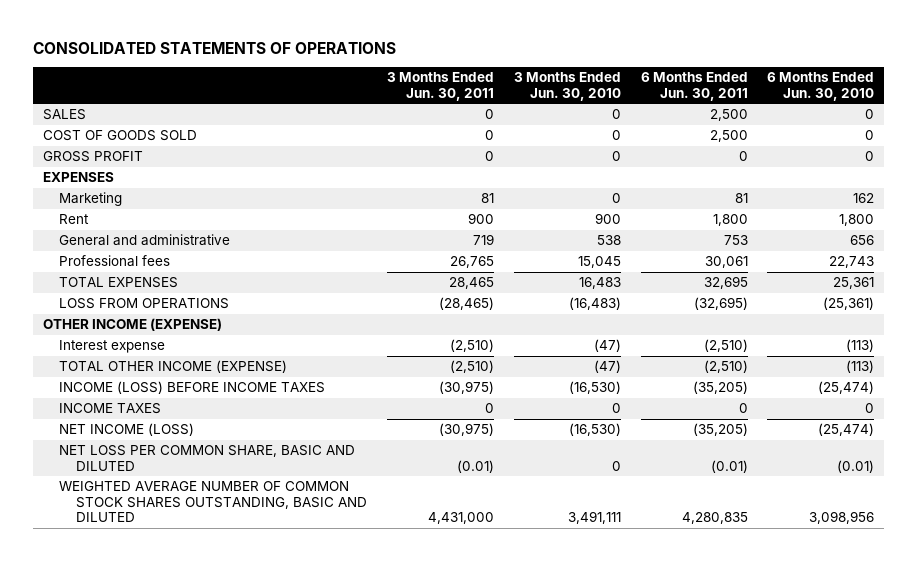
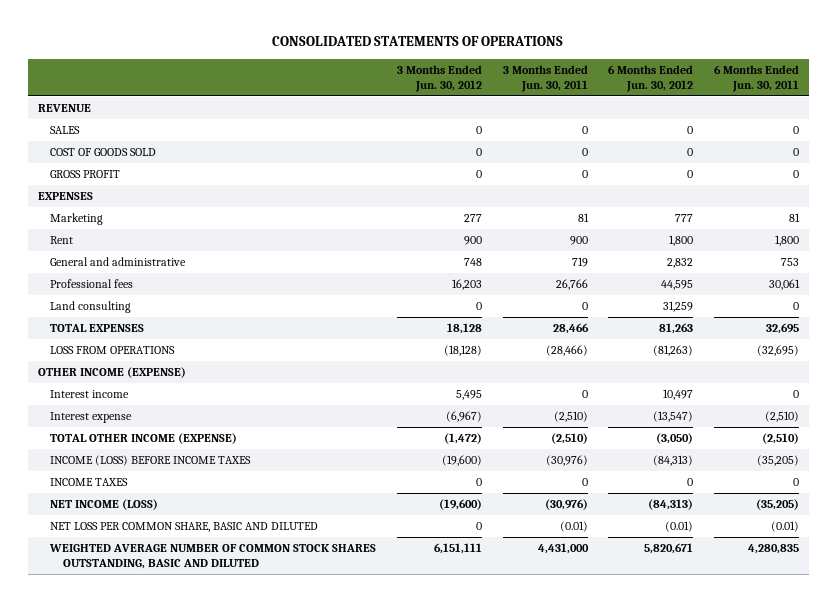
- | 3 Months Ended Jun. 30, 2011 | 3 Months Ended Jun. 30, 2010 | 6 Months Ended Jun. 30, 2011 | 6 Months Ended Jun. 30, 2010
+ | 3 Months Ended Jun. 30, 2012 | 3 Months Ended Jun. 30, 2011 | 6 Months Ended Jun. 30, 2012 | 6 Months Ended Jun. 30, 2011
- SALES | 0 | 0 | 2,500 | 0
- COST OF GOODS SOLD | 0 | 0 | 2,500 | 0
+ REVENUE
+ SALES | 0 | 0 | 0 | 0
+ COST OF GOODS SOLD | 0 | 0 | 0 | 0
- Professional fees | 26,765 | 15,045 | 30,061 | 22,743
- TOTAL EXPENSES | 28,465 | 16,483 | 32,695 | 25,361
- LOSS FROM OPERATIONS | (28,465) | (16,483) | (32,695) | (25,361)
+ Professional fees | 16,203 | 26,766 | 44,595 | 30,061
+ Land consulting | 0 | 0 | 31,259 | 0
+ TOTAL EXPENSES | 18,128 | 28,466 | 81,263 | 32,695
+ LOSS FROM OPERATIONS | (18,128) | (28,466) | (81,263) | (32,695)
+ Interest income | 5,495 | 0 | 10,497 | 0
- INCOME (LOSS) BEFORE INCOME TAXES | (30,975) | (16,530) | (35,205) | (25,474)
+ INCOME (LOSS) BEFORE INCOME TAXES | (19,600) | (30,976) | (84,313) | (35,205)
- NET INCOME (LOSS) | (30,975) | (16,530) | (35,205) | (25,474)
+ NET INCOME (LOSS) | (19,600) | (30,976) | (84,313) | (35,205)

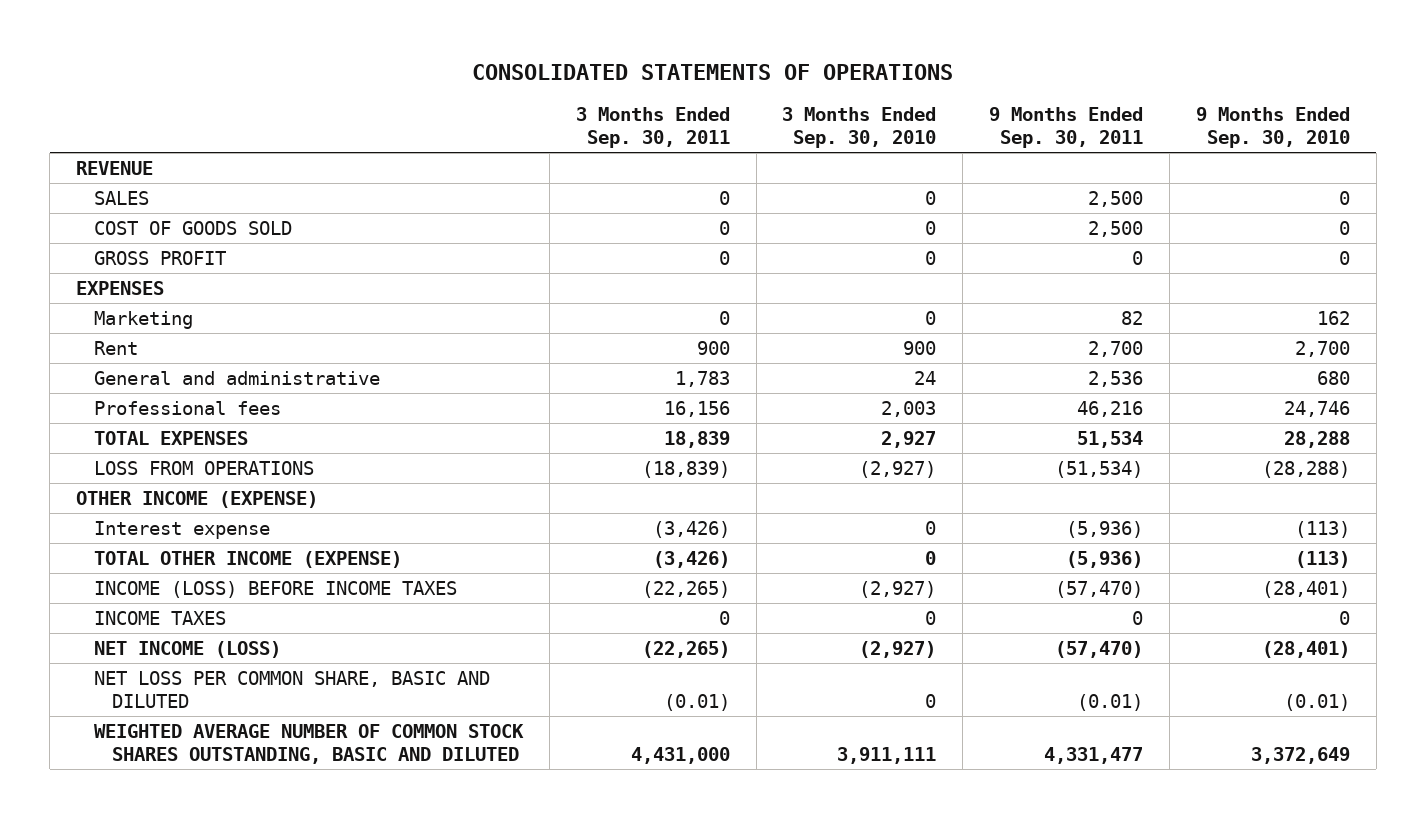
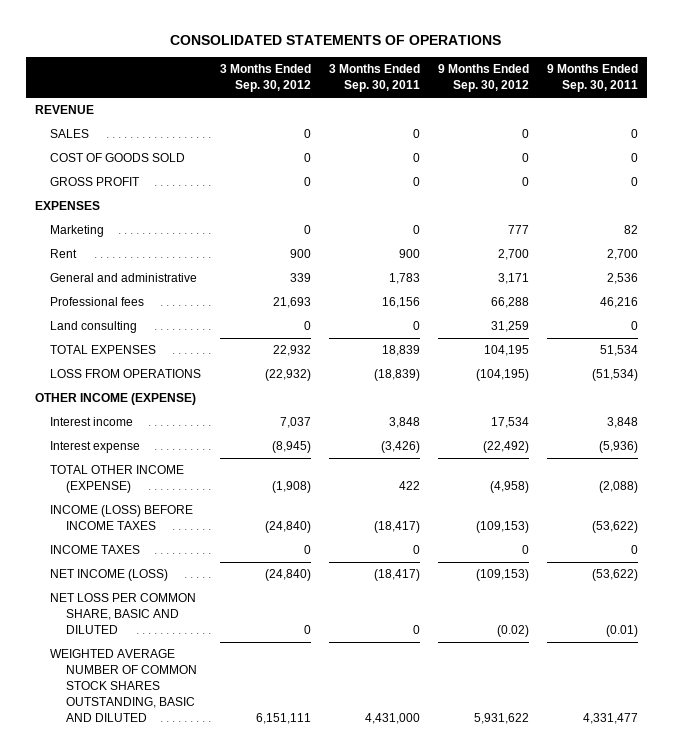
- | 3 Months Ended Sep. 30, 2011 | 3 Months Ended Sep. 30, 2010 | 9 Months Ended Sep. 30, 2011 | 9 Months Ended Sep. 30, 2010
+ | 3 Months Ended Sep. 30, 2012 | 3 Months Ended Sep. 30, 2011 | 9 Months Ended Sep. 30, 2012 | 9 Months Ended Sep. 30, 2011
- SALES | 0 | 0 | 2,500 | 0
- COST OF GOODS SOLD | 0 | 0 | 2,500 | 0
+ SALES | 0 | 0 | 0 | 0
+ COST OF GOODS SOLD | 0 | 0 | 0 | 0
+ Land consulting | 0 | 0 | 31,259 | 0
+ Interest income | 7,037 | 3,848 | 17,534 | 3,848
- TOTAL OTHER INCOME (EXPENSE) | (3,426) | 0 | (5,936) | (113)
- INCOME (LOSS) BEFORE INCOME TAXES | (22,265) | (2,927) | (57,470) | (28,401)
+ TOTAL OTHER INCOME (EXPENSE) | (1,908) | 422 | (4,958) | (2,088)
+ INCOME (LOSS) BEFORE INCOME TAXES | (24,840) | (18,417) | (109,153) | (53,622)
- NET INCOME (LOSS) | (22,265) | (2,927) | (57,470) | (28,401)
- NET LOSS PER COMMON SHARE, BASIC AND DILUTED | (0.01) | 0 | (0.01) | (0.01)
+ NET INCOME (LOSS) | (24,840) | (18,417) | (109,153) | (53,622)
+ NET LOSS PER COMMON SHARE, BASIC AND DILUTED | 0 | 0 | (0.02) | (0.01)

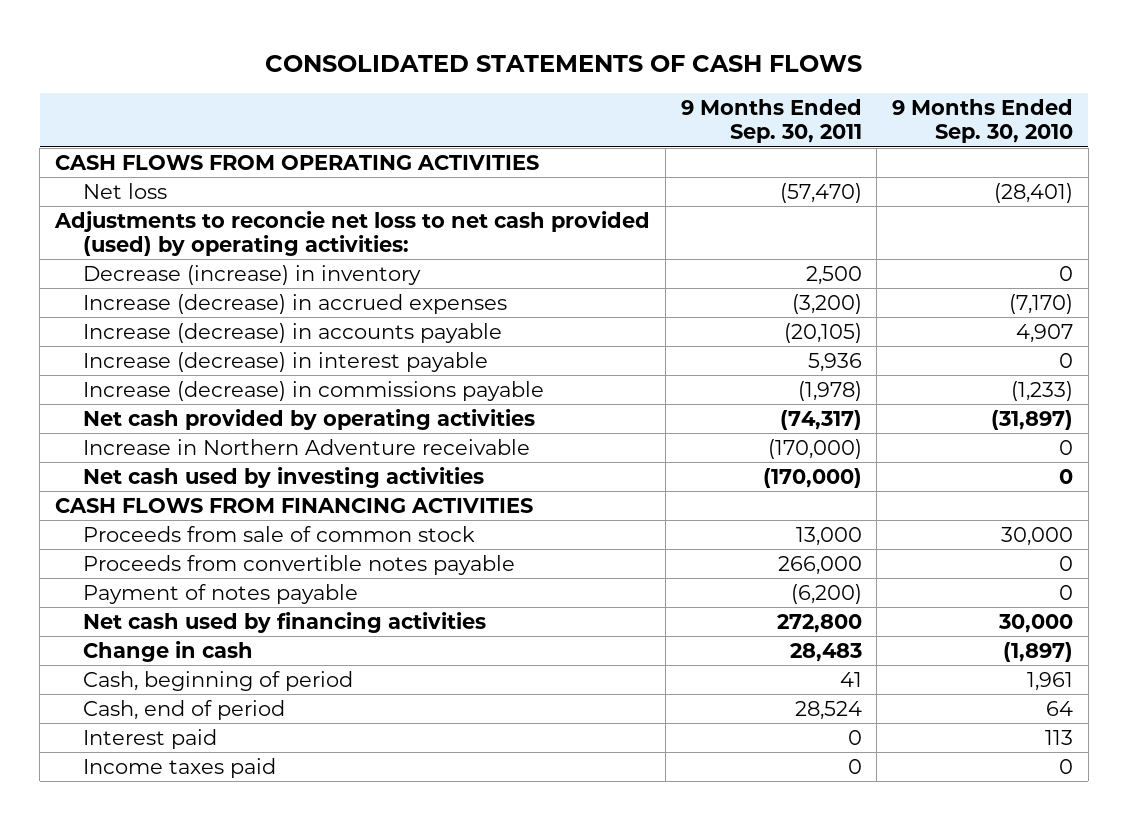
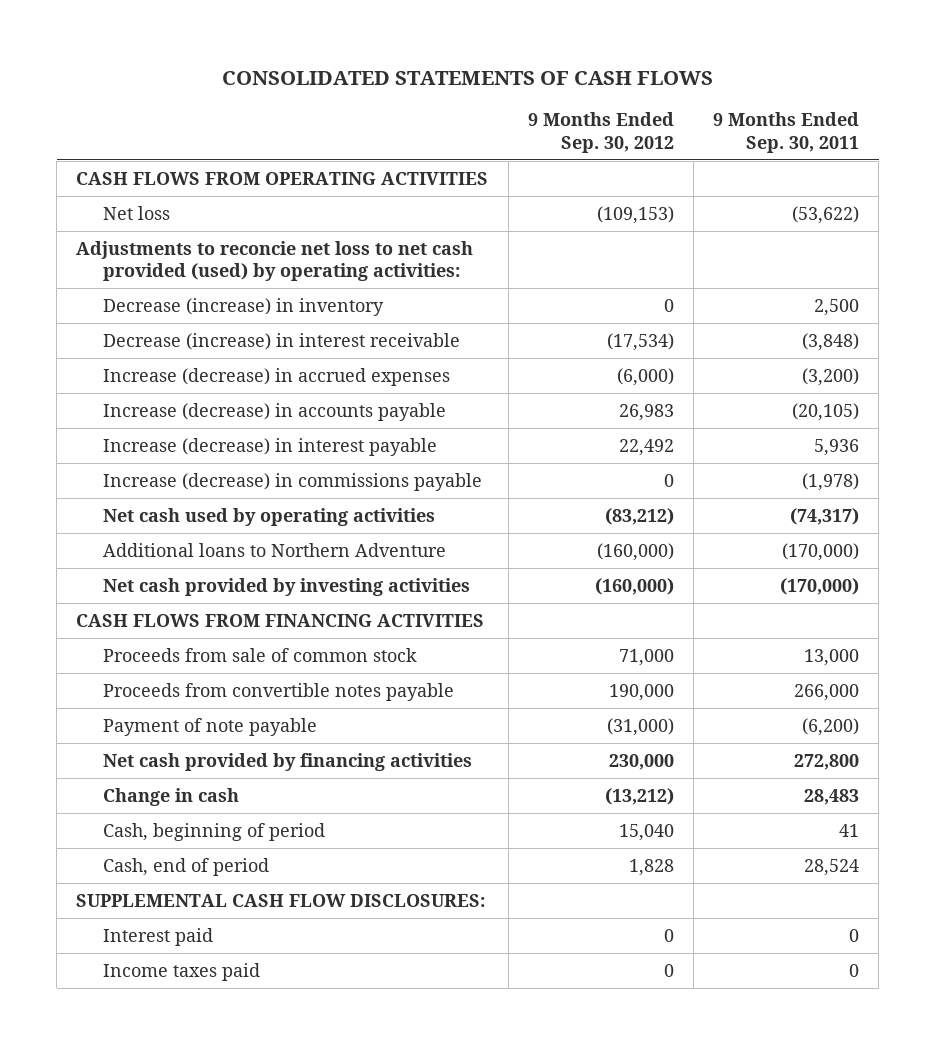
- | 9 Months Ended Sep. 30, 2011 | 9 Months Ended Sep. 30, 2010
+ | 9 Months Ended Sep. 30, 2012 | 9 Months Ended Sep. 30, 2011
- Net loss | (57,470) | (28,401)
+ Net loss | (109,153) | (53,622)
+ Decrease (increase) in interest receivable | (17,534) | (3,848)
- Net cash provided by operating activities | (74,317) | (31,897)
- Increase in Northern Adventure receivable | (170,000) | 0
- Net cash used by investing activities | (170,000) | 0
+ Net cash used by operating activities | (83,212) | (74,317)
+ Additional loans to Northern Adventure | (160,000) | (170,000)
+ Net cash provided by investing activities | (160,000) | (170,000)
- Payment of notes payable | (6,200) | 0
- Net cash used by financing activities | 272,800 | 30,000
+ Payment of note payable | (31,000) | (6,200)
+ Net cash provided by financing activities | 230,000 | 272,800
+ SUPPLEMENTAL CASH FLOW DISCLOSURES:

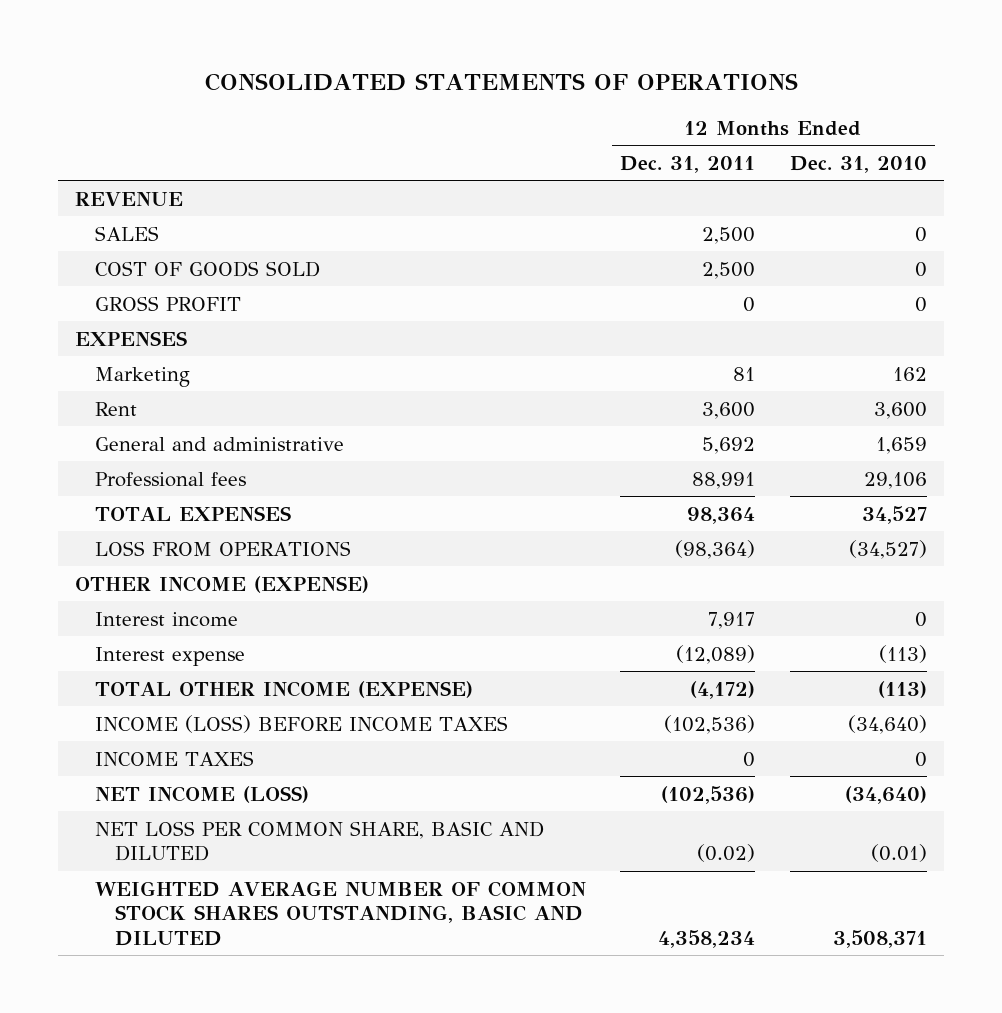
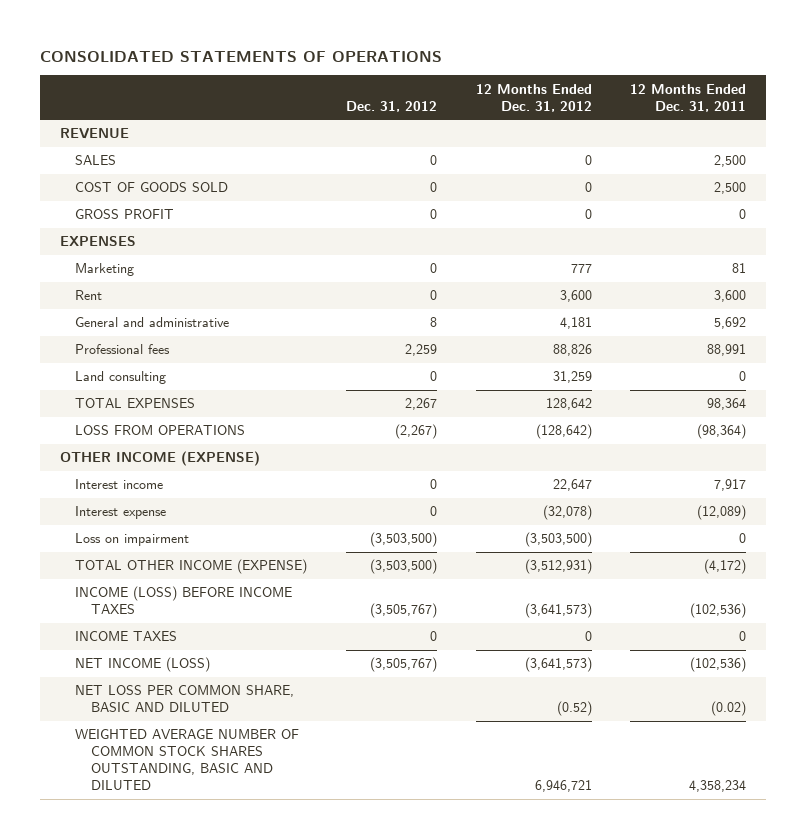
- | 12 Months Ended Dec. 31, 2011 | 12 Months Ended Dec. 31, 2010
+ | Dec. 31, 2012 | 12 Months Ended Dec. 31, 2012 | 12 Months Ended Dec. 31, 2011
+ Land consulting | 0 | 31,259 | 0
+ Loss on impairment | (3,503,500) | (3,503,500) | 0

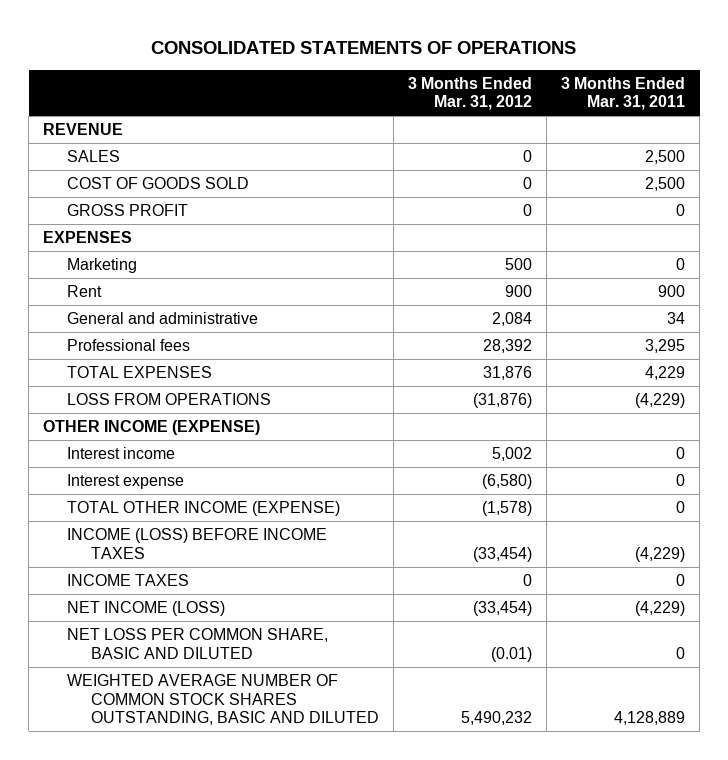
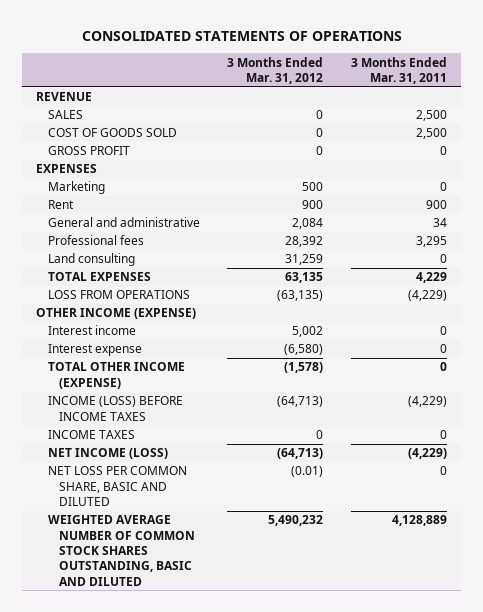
- TOTAL EXPENSES | 31,876 | 4,229
- LOSS FROM OPERATIONS | (31,876) | (4,229)
+ Land consulting | 31,259 | 0
+ TOTAL EXPENSES | 63,135 | 4,229
+ LOSS FROM OPERATIONS | (63,135) | (4,229)
- INCOME (LOSS) BEFORE INCOME TAXES | (33,454) | (4,229)
+ INCOME (LOSS) BEFORE INCOME TAXES | (64,713) | (4,229)
- NET INCOME (LOSS) | (33,454) | (4,229)
+ NET INCOME (LOSS) | (64,713) | (4,229)

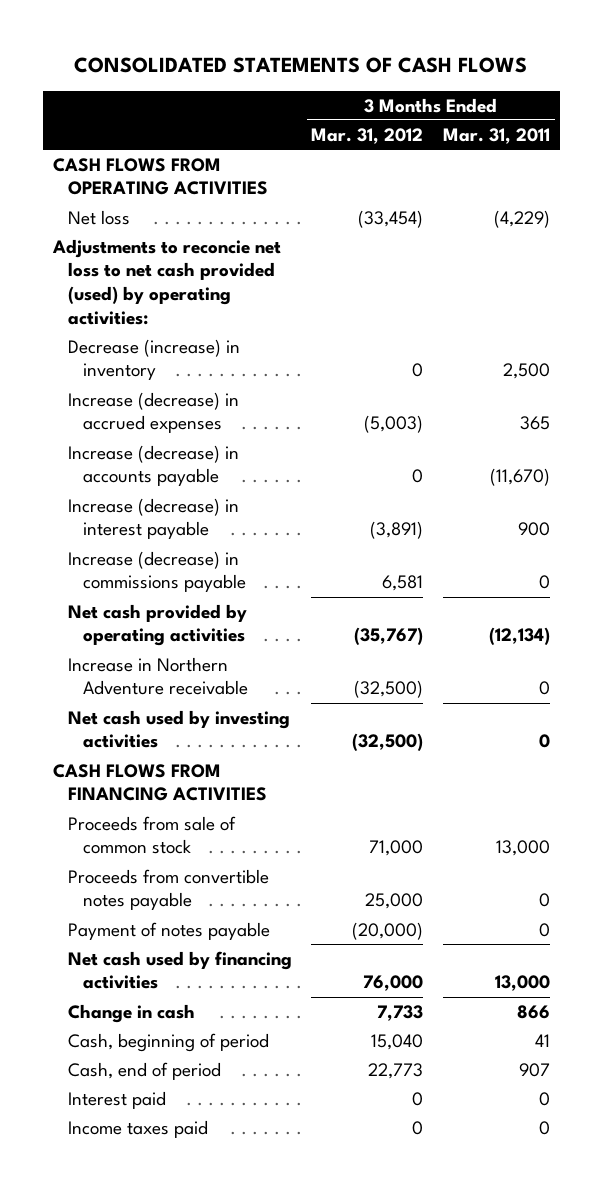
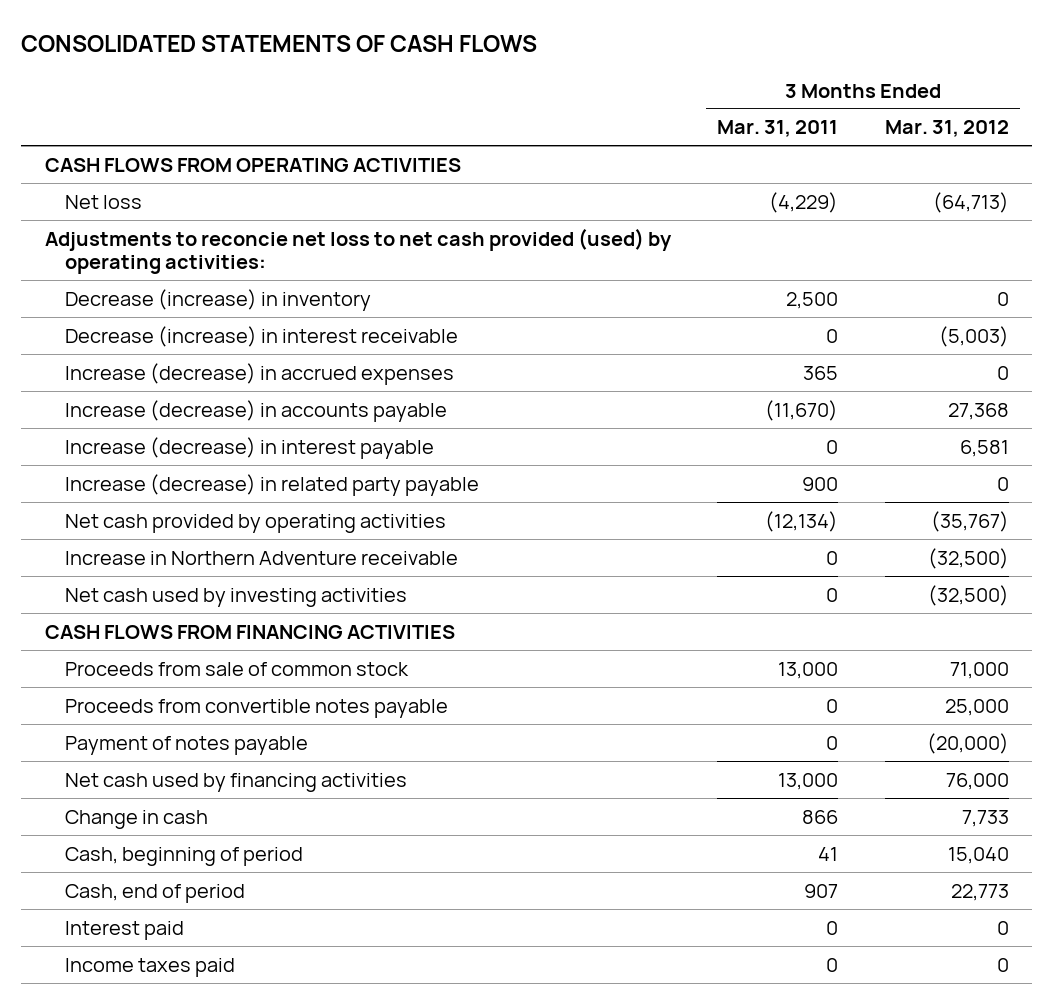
- | 3 Months Ended Mar. 31, 2012 | 3 Months Ended Mar. 31, 2011
+ | 3 Months Ended Mar. 31, 2011 | 3 Months Ended Mar. 31, 2012
- Net loss | (33,454) | (4,229)
+ Net loss | (4,229) | (64,713)
- Increase (decrease) in accrued expenses | (5,003) | 365
- Increase (decrease) in accounts payable | 0 | (11,670)
- Increase (decrease) in interest payable | (3,891) | 900
- Increase (decrease) in commissions payable | 6,581 | 0
+ Decrease (increase) in interest receivable | 0 | (5,003)
+ Increase (decrease) in accrued expenses | 365 | 0
+ Increase (decrease) in accounts payable | (11,670) | 27,368
+ Increase (decrease) in interest payable | 0 | 6,581
+ Increase (decrease) in related party payable | 900 | 0

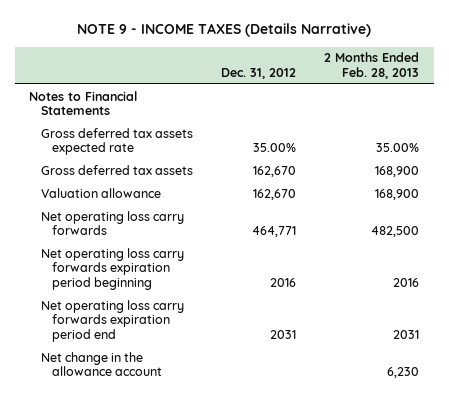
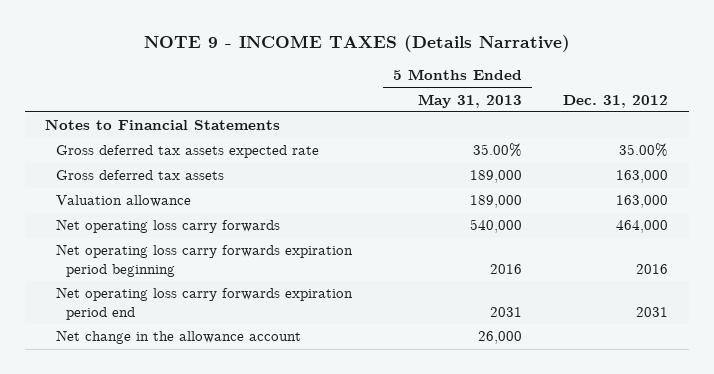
- | Dec. 31, 2012 | 2 Months Ended Feb. 28, 2013
+ | 5 Months Ended May 31, 2013 | Dec. 31, 2012
- Gross deferred tax assets | 162,670 | 168,900
- Valuation allowance | 162,670 | 168,900
- Net operating loss carry forwards | 464,771 | 482,500
+ Gross deferred tax assets | 189,000 | 163,000
+ Valuation allowance | 189,000 | 163,000
+ Net operating loss carry forwards | 540,000 | 464,000

